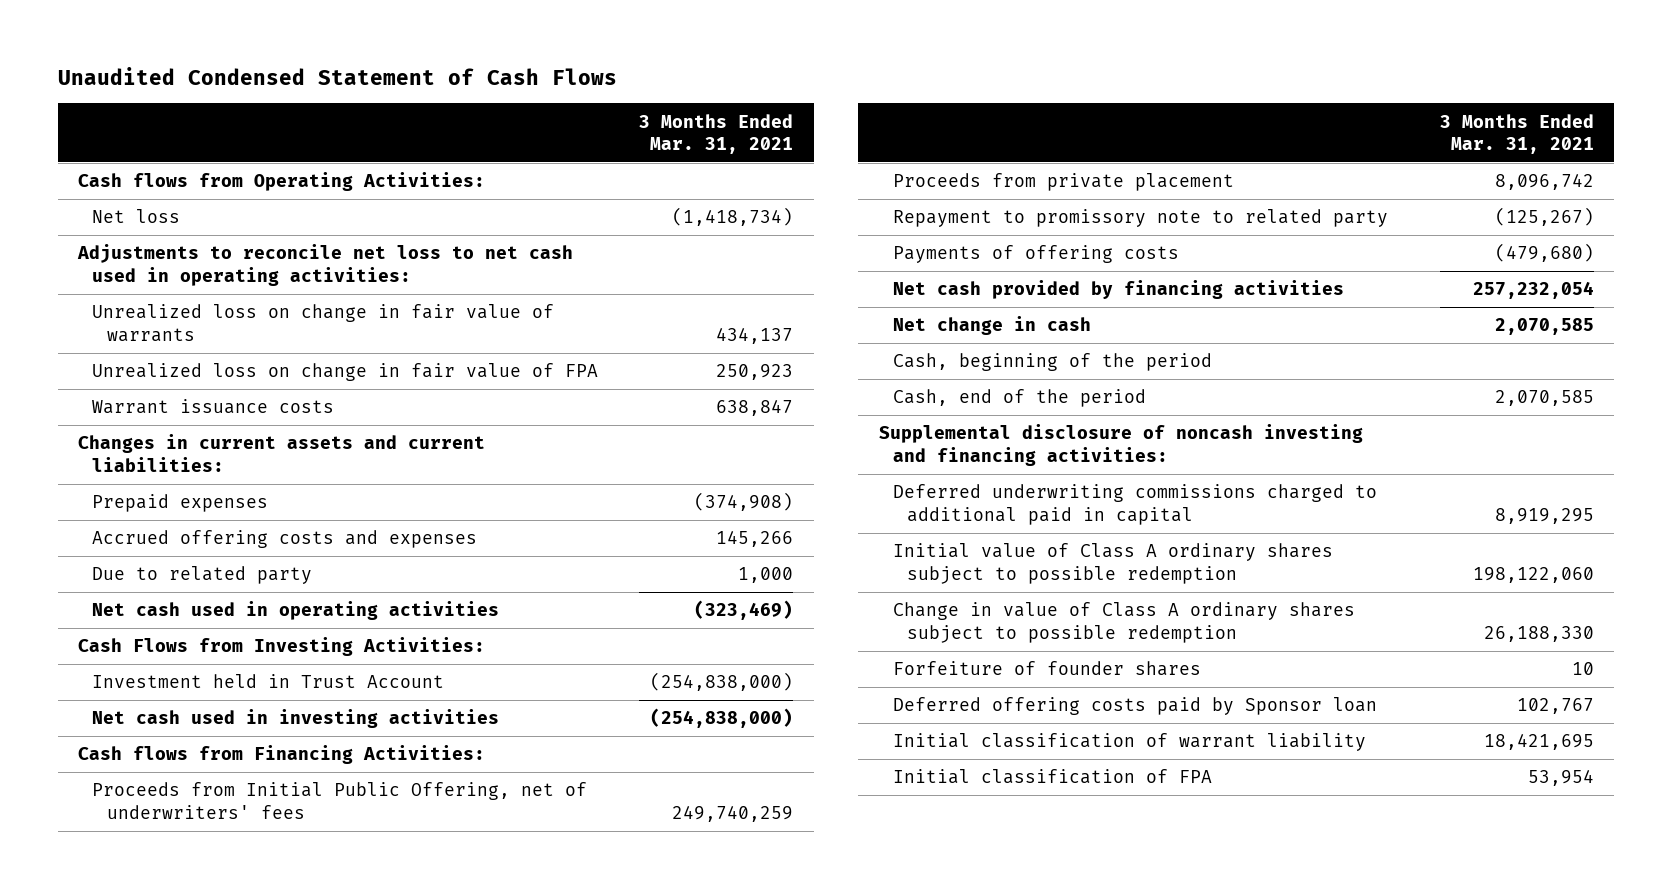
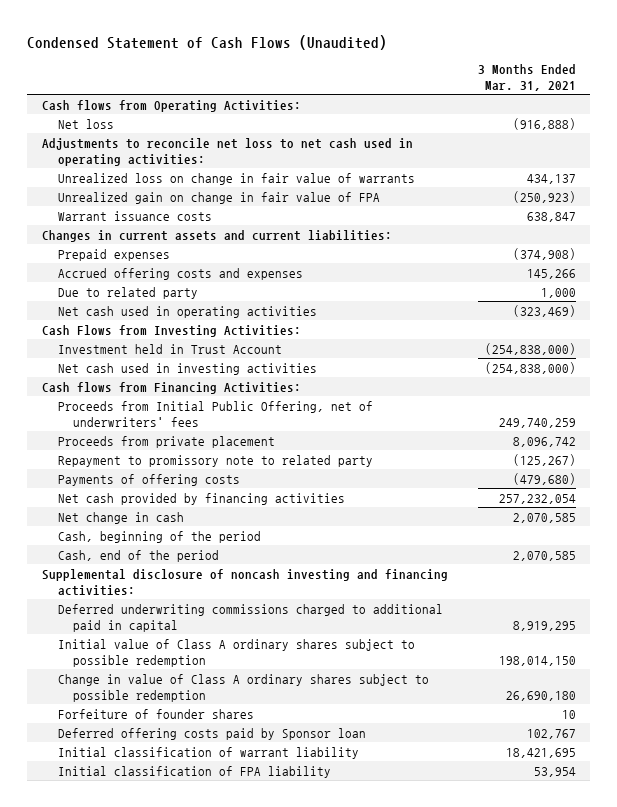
- Unaudited Condensed Statement of Cash Flows
+ Condensed Statement of Cash Flows (Unaudited)
- Net loss | (1,418,734)
+ Net loss | (916,888)
- Unrealized loss on change in fair value of FPA | 250,923
+ Unrealized gain on change in fair value of FPA | (250,923)
- Initial value of Class A ordinary shares subject to possible redemption | 198,122,060
- Change in value of Class A ordinary shares subject to possible redemption | 26,188,330
+ Initial value of Class A ordinary shares subject to possible redemption | 198,014,150
+ Change in value of Class A ordinary shares subject to possible redemption | 26,690,180
- Initial classification of FPA | 53,954
+ Initial classification of FPA liability | 53,954

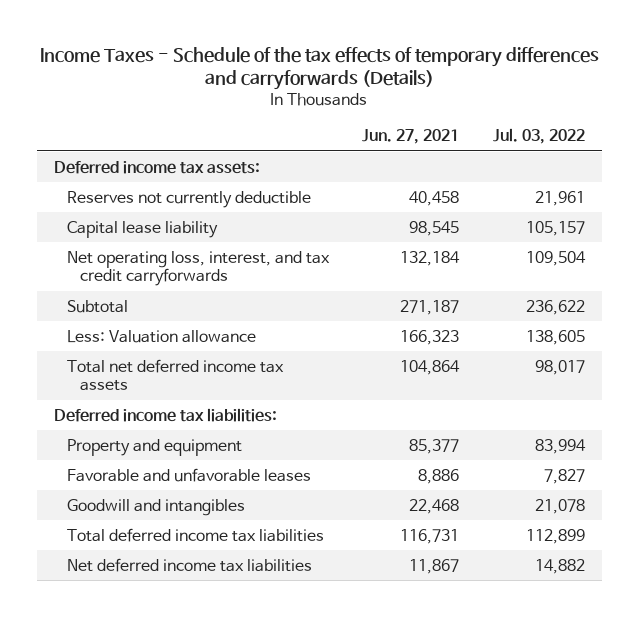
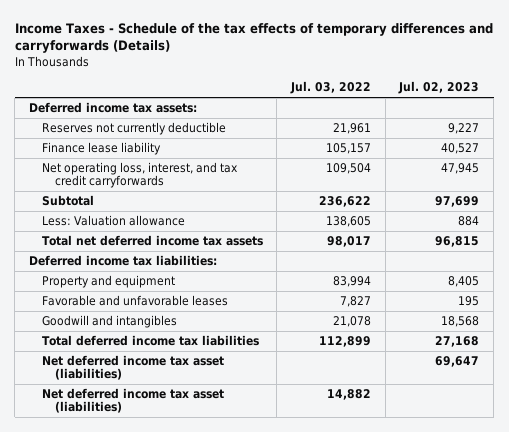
- | Jun. 27, 2021 | Jul. 03, 2022
+ | Jul. 03, 2022 | Jul. 02, 2023
- Capital lease liability | 98,545 | 105,157
+ Finance lease liability | 105,157 | 40,527
- Net deferred income tax liabilities | 11,867 | 14,882
+ Net deferred income tax asset (liabilities) | | 69,647
+ Net deferred income tax asset (liabilities) | 14,882 |

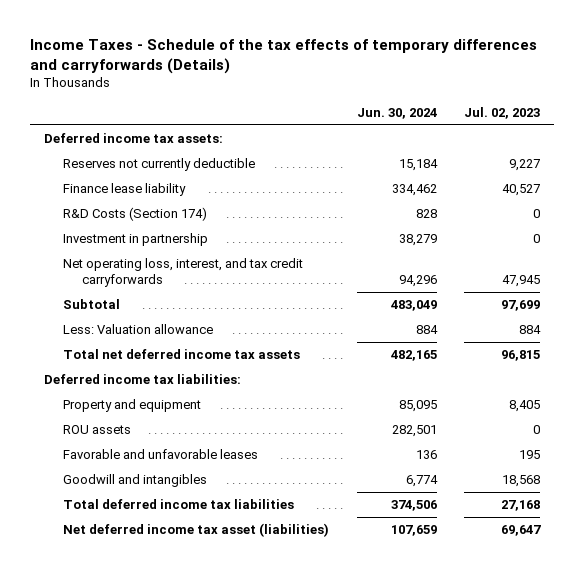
- | Jul. 03, 2022 | Jul. 02, 2023
+ | Jun. 30, 2024 | Jul. 02, 2023
+ R&D Costs (Section 174) | 828 | 0
+ Investment in partnership | 38,279 | 0
+ ROU assets | 282,501 | 0
- Net deferred income tax asset (liabilities) | 14,882 |

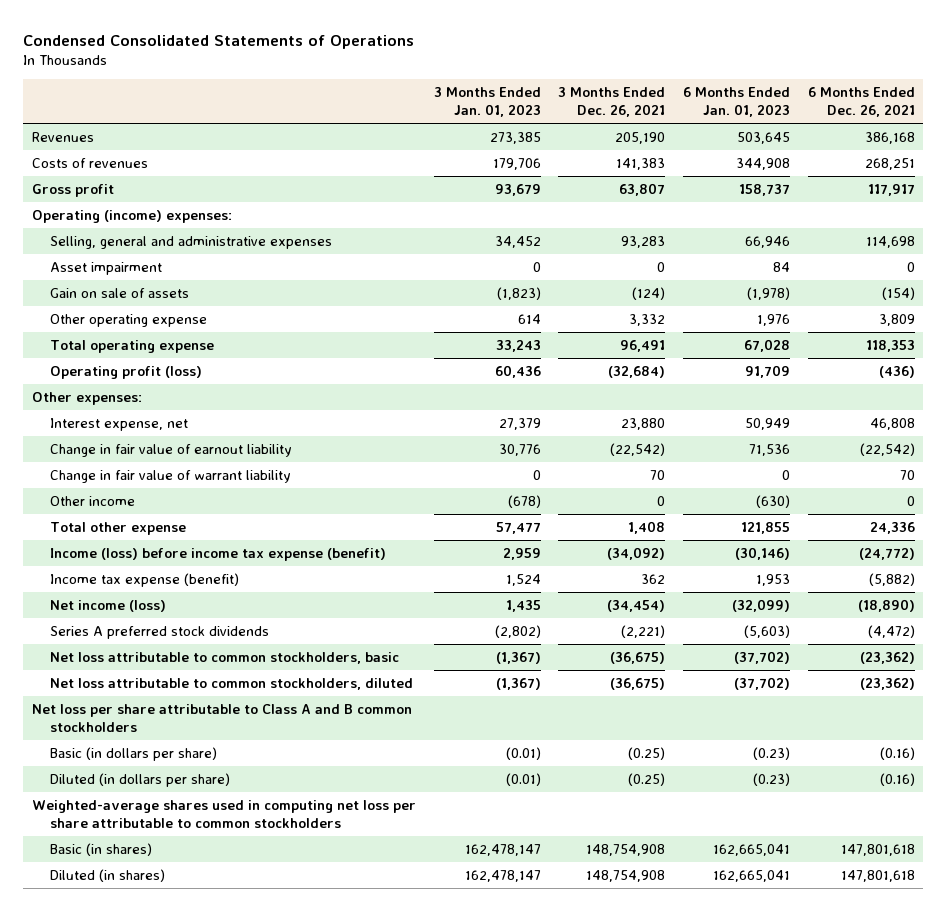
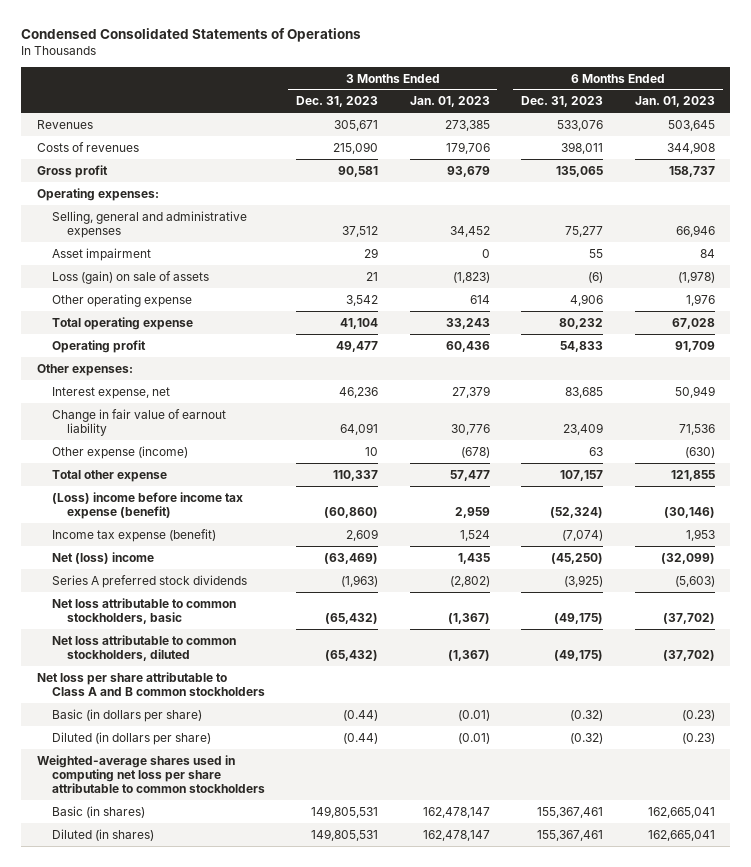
- | 3 Months Ended Jan. 01, 2023 | 3 Months Ended Dec. 26, 2021 | 6 Months Ended Jan. 01, 2023 | 6 Months Ended Dec. 26, 2021
+ | 3 Months Ended Dec. 31, 2023 | 3 Months Ended Jan. 01, 2023 | 6 Months Ended Dec. 31, 2023 | 6 Months Ended Jan. 01, 2023
- Operating (income) expenses:
+ Operating expenses:
- Gain on sale of assets | (1,823) | (124) | (1,978) | (154)
+ Loss (gain) on sale of assets | 21 | (1,823) | (6) | (1,978)
- Operating profit (loss) | 60,436 | (32,684) | 91,709 | (436)
+ Operating profit | 49,477 | 60,436 | 54,833 | 91,709
- Change in fair value of warrant liability | 0 | 70 | 0 | 70
- Other income | (678) | 0 | (630) | 0
+ Other expense (income) | 10 | (678) | 63 | (630)
- Income (loss) before income tax expense (benefit) | 2,959 | (34,092) | (30,146) | (24,772)
+ (Loss) income before income tax expense (benefit) | (60,860) | 2,959 | (52,324) | (30,146)
- Net income (loss) | 1,435 | (34,454) | (32,099) | (18,890)
+ Net (loss) income | (63,469) | 1,435 | (45,250) | (32,099)

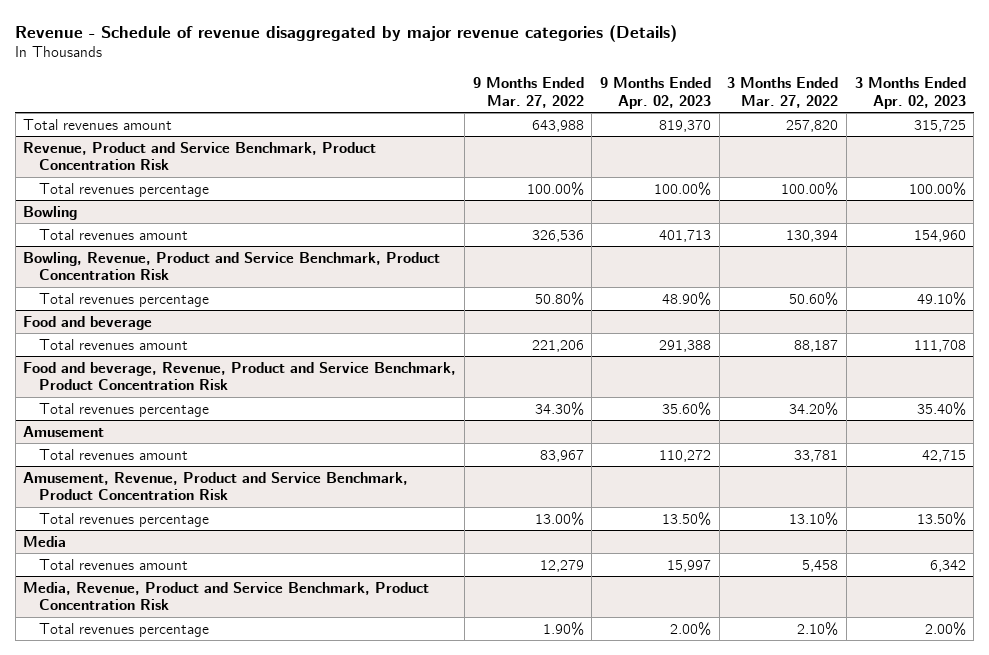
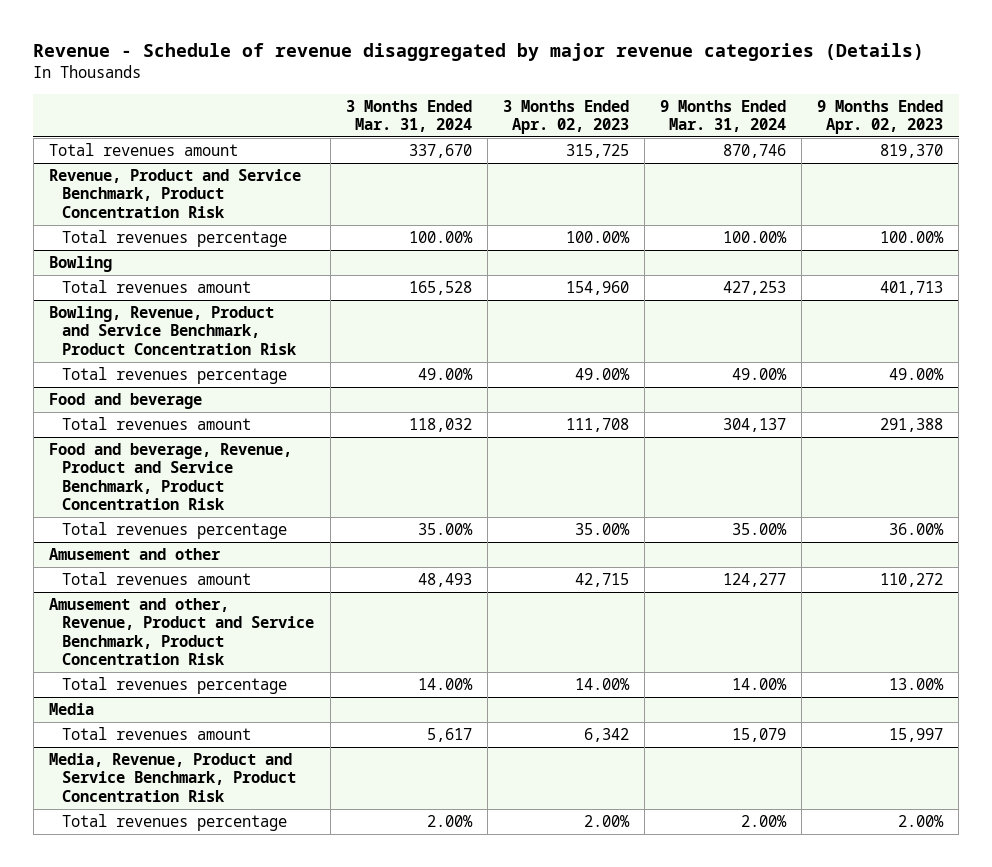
- | 9 Months Ended Mar. 27, 2022 | 9 Months Ended Apr. 02, 2023 | 3 Months Ended Mar. 27, 2022 | 3 Months Ended Apr. 02, 2023
+ | 3 Months Ended Mar. 31, 2024 | 3 Months Ended Apr. 02, 2023 | 9 Months Ended Mar. 31, 2024 | 9 Months Ended Apr. 02, 2023
@ Bowling, Revenue, Product and Service Benchmark, Product Concentration Risk
- Total revenues percentage | 50.80% | 48.90% | 50.60% | 49.10%
+ Total revenues percentage | 49.00% | 49.00% | 49.00% | 49.00%
@ Food and beverage, Revenue, Product and Service Benchmark, Product Concentration Risk
- Total revenues percentage | 34.30% | 35.60% | 34.20% | 35.40%
- Amusement
@ Food and beverage, Revenue, Product and Service Benchmark, Product Concentration Risk
+ Total revenues percentage | 35.00% | 35.00% | 35.00% | 36.00%
+ Amusement and other
- Amusement, Revenue, Product and Service Benchmark, Product Concentration Risk
- Total revenues percentage | 13.00% | 13.50% | 13.10% | 13.50%
+ Amusement and other, Revenue, Product and Service Benchmark, Product Concentration Risk
+ Total revenues percentage | 14.00% | 14.00% | 14.00% | 13.00%

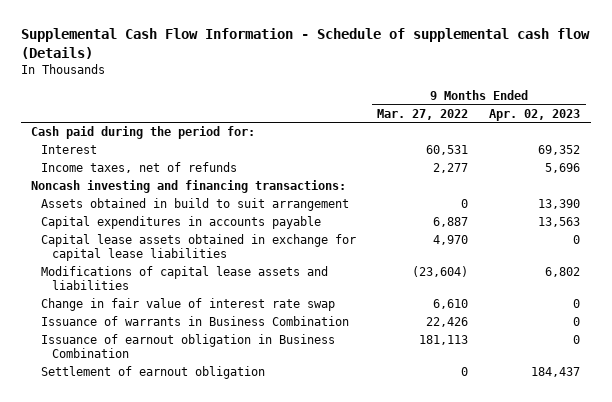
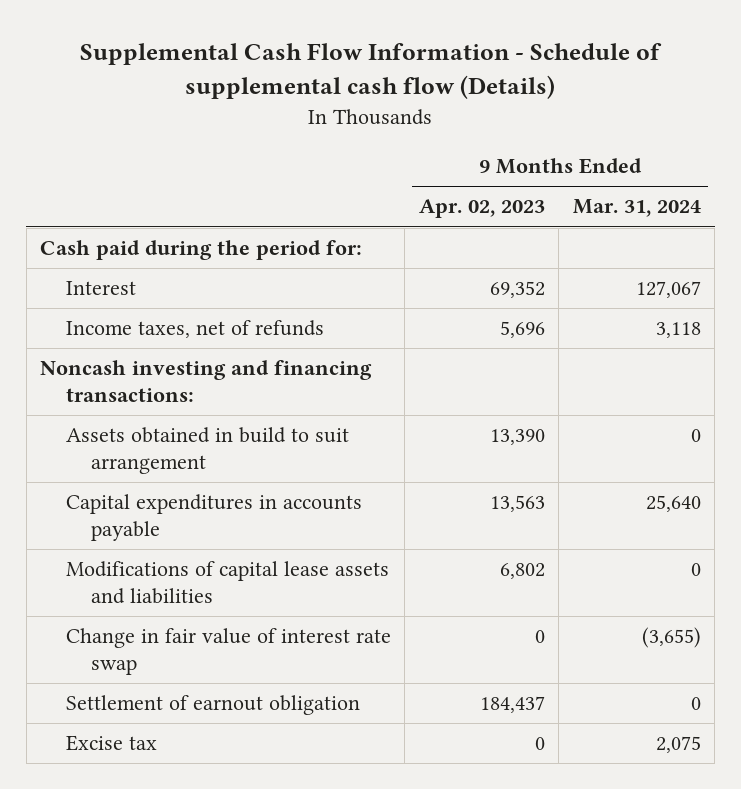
- | 9 Months Ended Mar. 27, 2022 | 9 Months Ended Apr. 02, 2023
+ | 9 Months Ended Apr. 02, 2023 | 9 Months Ended Mar. 31, 2024
- Capital lease assets obtained in exchange for capital lease liabilities | 4,970 | 0
- Issuance of warrants in Business Combination | 22,426 | 0
- Issuance of earnout obligation in Business Combination | 181,113 | 0
+ Excise tax | 0 | 2,075

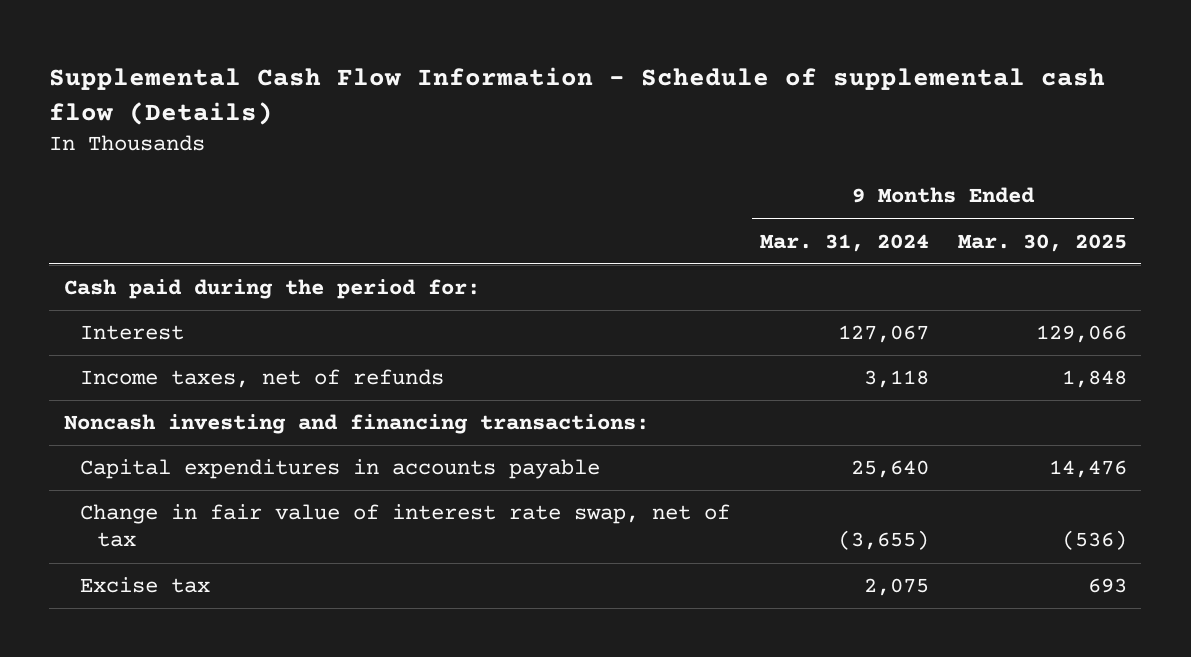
- | 9 Months Ended Apr. 02, 2023 | 9 Months Ended Mar. 31, 2024
+ | 9 Months Ended Mar. 31, 2024 | 9 Months Ended Mar. 30, 2025
- Assets obtained in build to suit arrangement | 13,390 | 0
- Modifications of capital lease assets and liabilities | 6,802 | 0
- Change in fair value of interest rate swap | 0 | (3,655)
- Settlement of earnout obligation | 184,437 | 0
+ Change in fair value of interest rate swap, net of tax | (3,655) | (536)

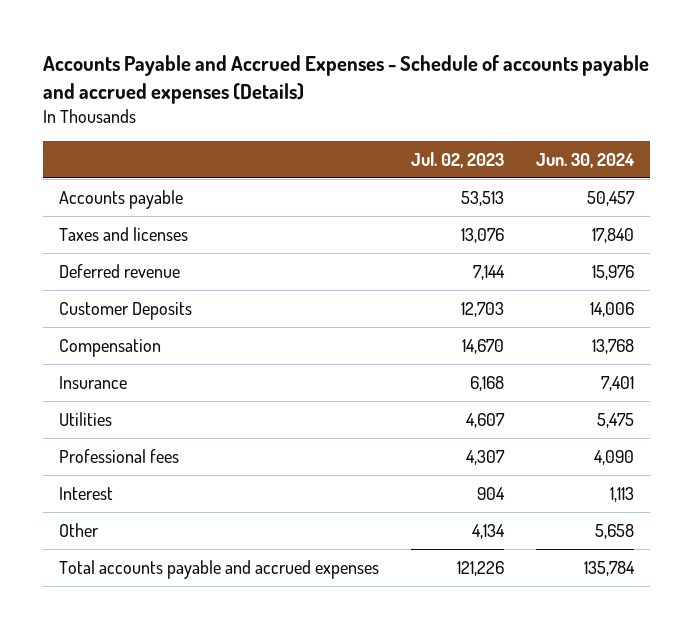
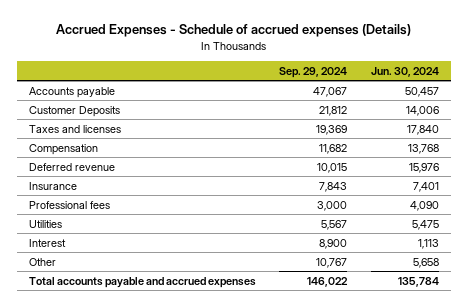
- Accounts Payable and Accrued Expenses - Schedule of accounts payable and accrued expenses (Details)
+ Accrued Expenses - Schedule of accrued expenses (Details)
- | Jul. 02, 2023 | Jun. 30, 2024
+ | Sep. 29, 2024 | Jun. 30, 2024
moved down: Taxes and licenses | 19,369 | 17,840
moved down: Deferred revenue | 10,015 | 15,976
moved down: Utilities | 5,567 | 5,475

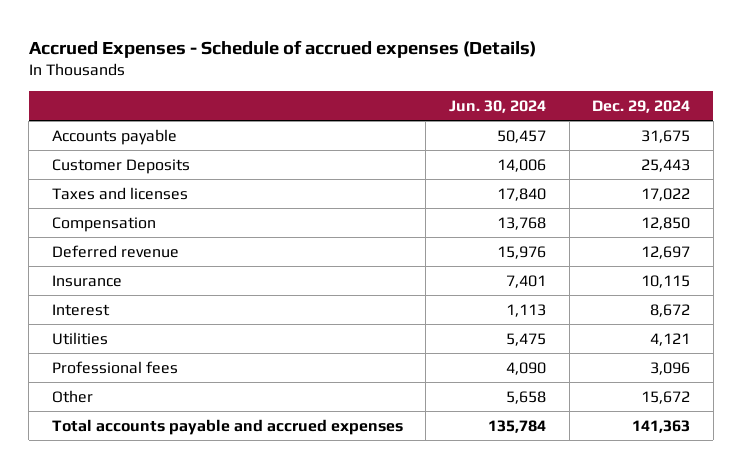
- | Sep. 29, 2024 | Jun. 30, 2024
+ | Jun. 30, 2024 | Dec. 29, 2024
moved down: Utilities | 5,475 | 4,121
moved down: Professional fees | 4,090 | 3,096

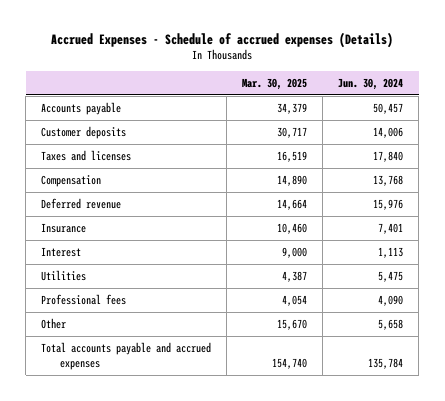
- | Jun. 30, 2024 | Dec. 29, 2024
+ | Mar. 30, 2025 | Jun. 30, 2024
- Customer Deposits | 14,006 | 25,443
+ Customer deposits | 30,717 | 14,006

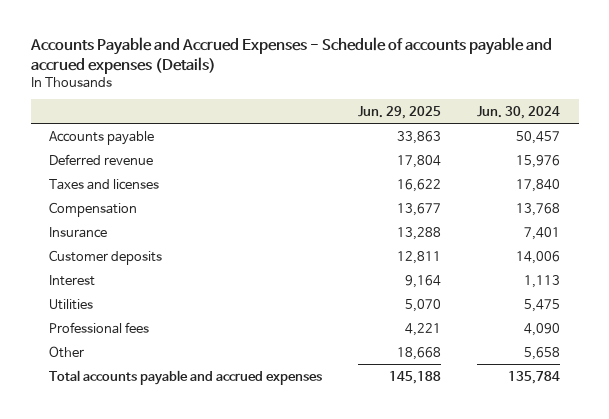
- Accrued Expenses - Schedule of accrued expenses (Details)
+ Accounts Payable and Accrued Expenses - Schedule of accounts payable and accrued expenses (Details)
- | Mar. 30, 2025 | Jun. 30, 2024
+ | Jun. 29, 2025 | Jun. 30, 2024
moved up: Deferred revenue | 17,804 | 15,976
moved down: Customer deposits | 12,811 | 14,006

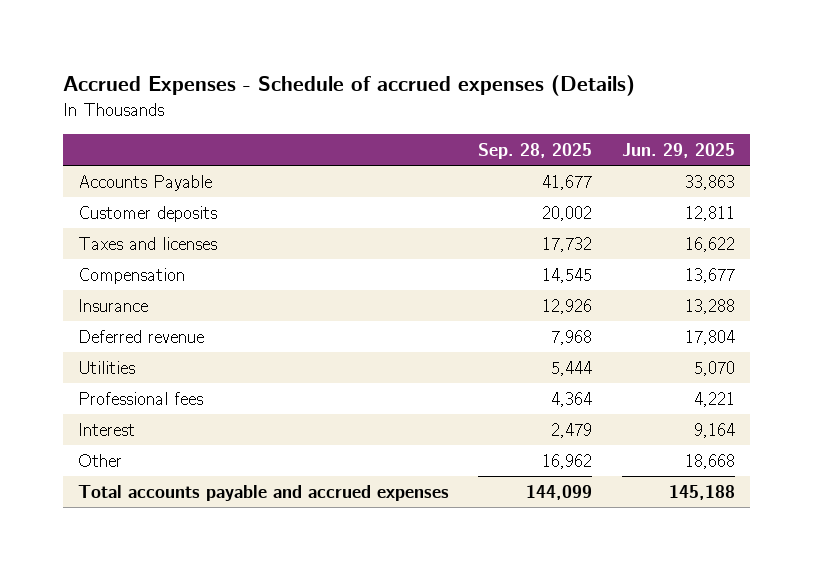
- Accounts Payable and Accrued Expenses - Schedule of accounts payable and accrued expenses (Details)
+ Accrued Expenses - Schedule of accrued expenses (Details)
- | Jun. 29, 2025 | Jun. 30, 2024
+ | Sep. 28, 2025 | Jun. 29, 2025
- Accounts payable | 33,863 | 50,457
+ Accounts Payable | 41,677 | 33,863
moved up: Customer deposits | 20,002 | 12,811
moved down: Deferred revenue | 7,968 | 17,804
moved down: Interest | 2,479 | 9,164

